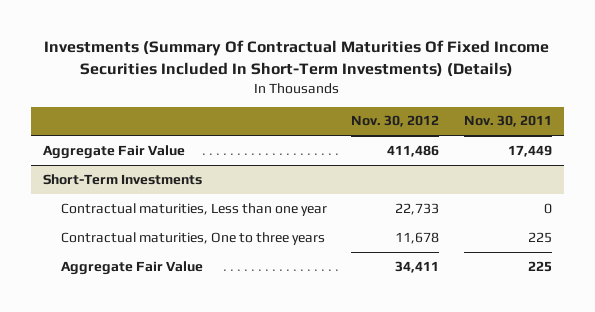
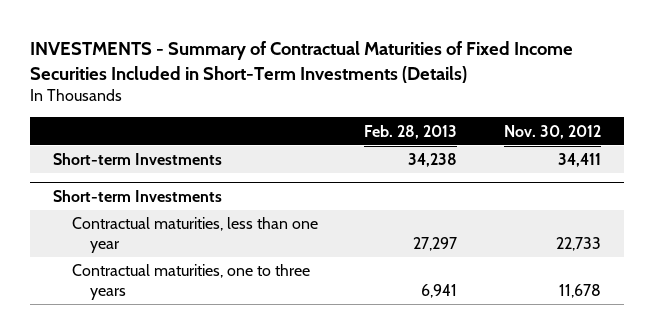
- Investments (Summary Of Contractual Maturities Of Fixed Income Securities Included In Short-Term Investments) (Details)
+ INVESTMENTS - Summary of Contractual Maturities of Fixed Income Securities Included in Short-Term Investments (Details)
- | Nov. 30, 2012 | Nov. 30, 2011
+ | Feb. 28, 2013 | Nov. 30, 2012
- Aggregate Fair Value | 411,486 | 17,449
- Short-Term Investments
- Contractual maturities, Less than one year | 22,733 | 0
- Contractual maturities, One to three years | 11,678 | 225
- Aggregate Fair Value | 34,411 | 225
+ Short-term Investments | 34,238 | 34,411
+ Short-term Investments
+ Contractual maturities, less than one year | 27,297 | 22,733
+ Contractual maturities, one to three years | 6,941 | 11,678

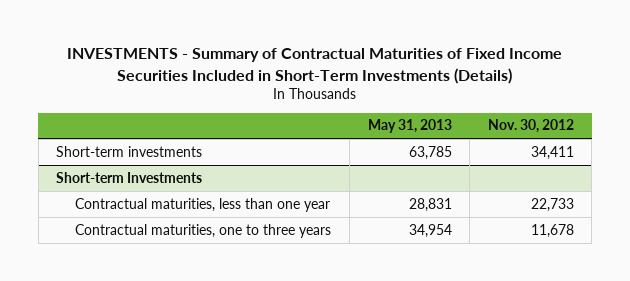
- | Feb. 28, 2013 | Nov. 30, 2012
+ | May 31, 2013 | Nov. 30, 2012
- Short-term Investments | 34,238 | 34,411
+ Short-term investments | 63,785 | 34,411

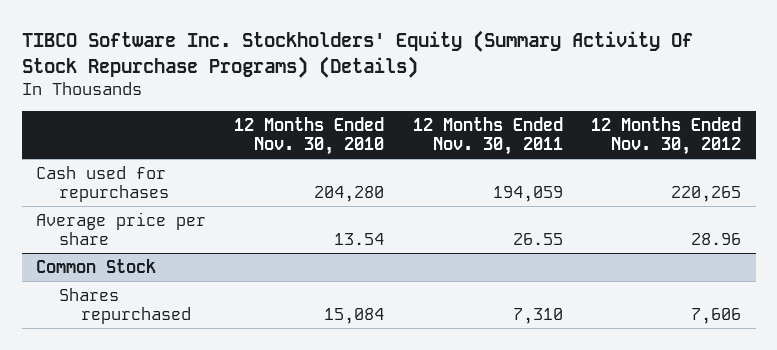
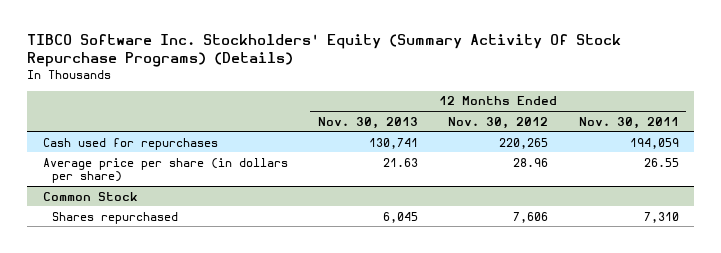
- | 12 Months Ended Nov. 30, 2010 | 12 Months Ended Nov. 30, 2011 | 12 Months Ended Nov. 30, 2012
+ | 12 Months Ended Nov. 30, 2013 | 12 Months Ended Nov. 30, 2012 | 12 Months Ended Nov. 30, 2011
- Average price per share | 13.54 | 26.55 | 28.96
+ Average price per share (in dollars per share) | 21.63 | 28.96 | 26.55

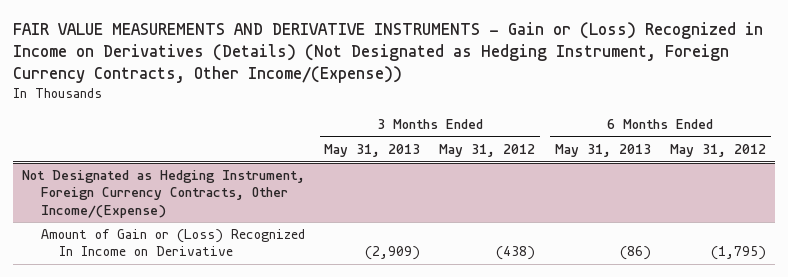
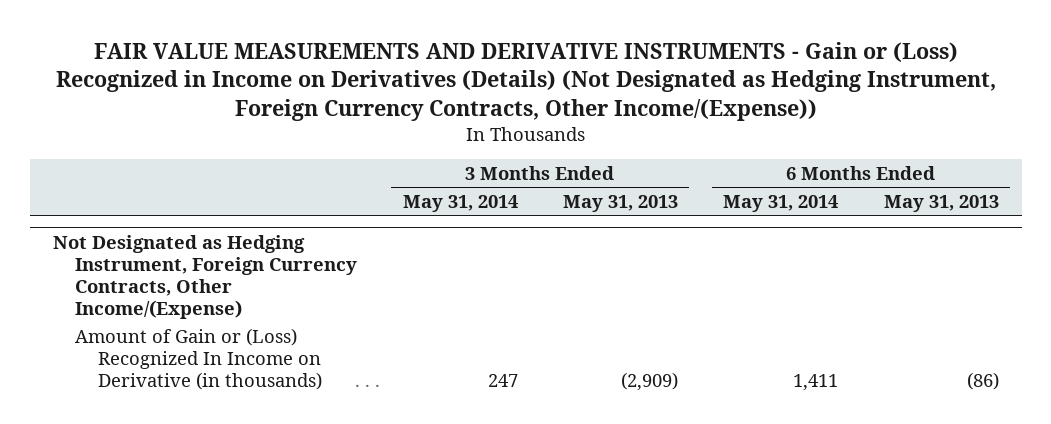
- | 3 Months Ended May 31, 2013 | 3 Months Ended May 31, 2012 | 6 Months Ended May 31, 2013 | 6 Months Ended May 31, 2012
+ | 3 Months Ended May 31, 2014 | 3 Months Ended May 31, 2013 | 6 Months Ended May 31, 2014 | 6 Months Ended May 31, 2013
@ Not Designated as Hedging Instrument, Foreign Currency Contracts, Other Income/(Expense)
- Amount of Gain or (Loss) Recognized In Income on Derivative | (2,909) | (438) | (86) | (1,795)
+ Amount of Gain or (Loss) Recognized In Income on Derivative (in thousands) | 247 | (2,909) | 1,411 | (86)

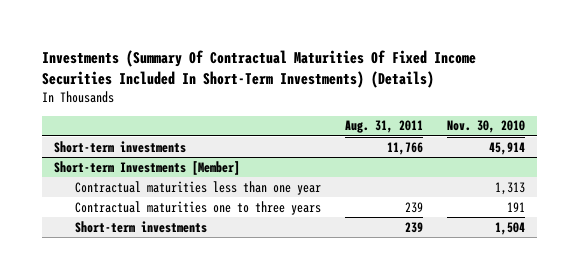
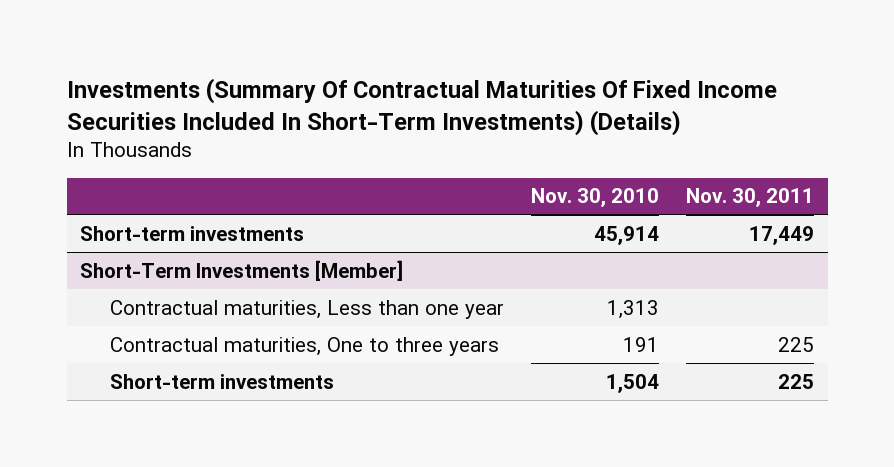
- | Aug. 31, 2011 | Nov. 30, 2010
+ | Nov. 30, 2010 | Nov. 30, 2011
- Short-term Investments [Member]
- Contractual maturities less than one year | | 1,313
- Contractual maturities one to three years | 239 | 191
+ Short-Term Investments [Member]
+ Contractual maturities, Less than one year | 1,313 |
+ Contractual maturities, One to three years | 191 | 225

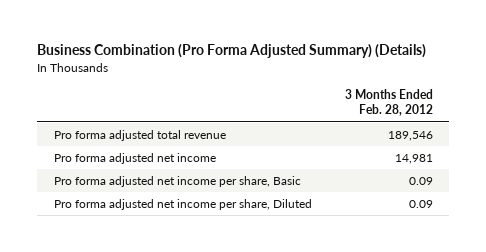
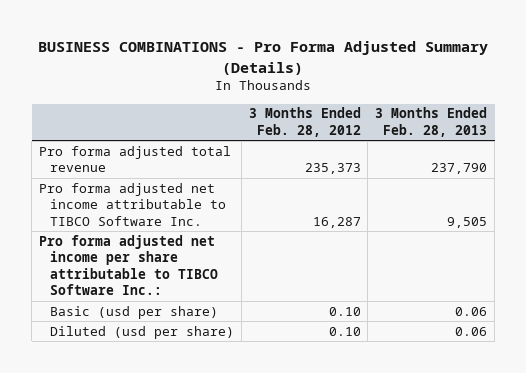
- Business Combination (Pro Forma Adjusted Summary) (Details)
+ BUSINESS COMBINATIONS - Pro Forma Adjusted Summary (Details)
- | 3 Months Ended Feb. 28, 2012
+ | 3 Months Ended Feb. 28, 2012 | 3 Months Ended Feb. 28, 2013
- Pro forma adjusted total revenue | 189,546
- Pro forma adjusted net income | 14,981
- Pro forma adjusted net income per share, Basic | 0.09
- Pro forma adjusted net income per share, Diluted | 0.09
+ Pro forma adjusted total revenue | 235,373 | 237,790
+ Pro forma adjusted net income attributable to TIBCO Software Inc. | 16,287 | 9,505
+ Pro forma adjusted net income per share attributable to TIBCO Software Inc.:
+ Basic (usd per share) | 0.10 | 0.06
+ Diluted (usd per share) | 0.10 | 0.06

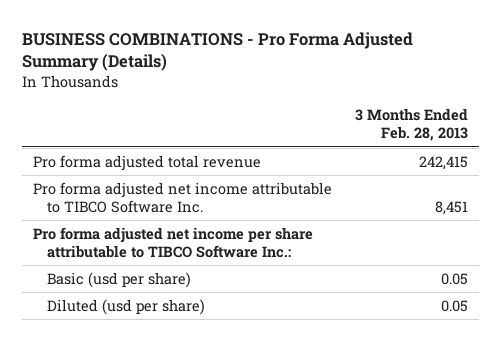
- | 3 Months Ended Feb. 28, 2012 | 3 Months Ended Feb. 28, 2013
+ | 3 Months Ended Feb. 28, 2013
- Pro forma adjusted total revenue | 235,373 | 237,790
- Pro forma adjusted net income attributable to TIBCO Software Inc. | 16,287 | 9,505
+ Pro forma adjusted total revenue | 242,415
+ Pro forma adjusted net income attributable to TIBCO Software Inc. | 8,451
- Basic (usd per share) | 0.10 | 0.06
- Diluted (usd per share) | 0.10 | 0.06
+ Basic (usd per share) | 0.05
+ Diluted (usd per share) | 0.05

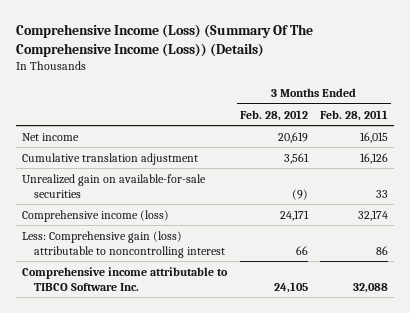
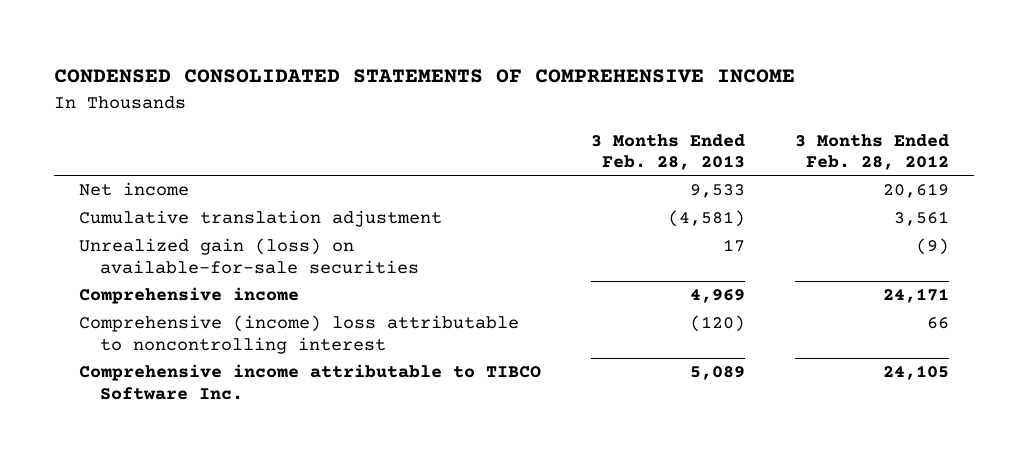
- Comprehensive Income (Loss) (Summary Of The Comprehensive Income (Loss)) (Details)
+ CONDENSED CONSOLIDATED STATEMENTS OF COMPREHENSIVE INCOME
- | 3 Months Ended Feb. 28, 2012 | 3 Months Ended Feb. 28, 2011
+ | 3 Months Ended Feb. 28, 2013 | 3 Months Ended Feb. 28, 2012
- Unrealized gain on available-for-sale securities | (9) | 33
- Comprehensive income (loss) | 24,171 | 32,174
- Less: Comprehensive gain (loss) attributable to noncontrolling interest | 66 | 86
+ Unrealized gain (loss) on available-for-sale securities | 17 | (9)
+ Comprehensive income | 4,969 | 24,171
+ Comprehensive (income) loss attributable to noncontrolling interest | (120) | 66

